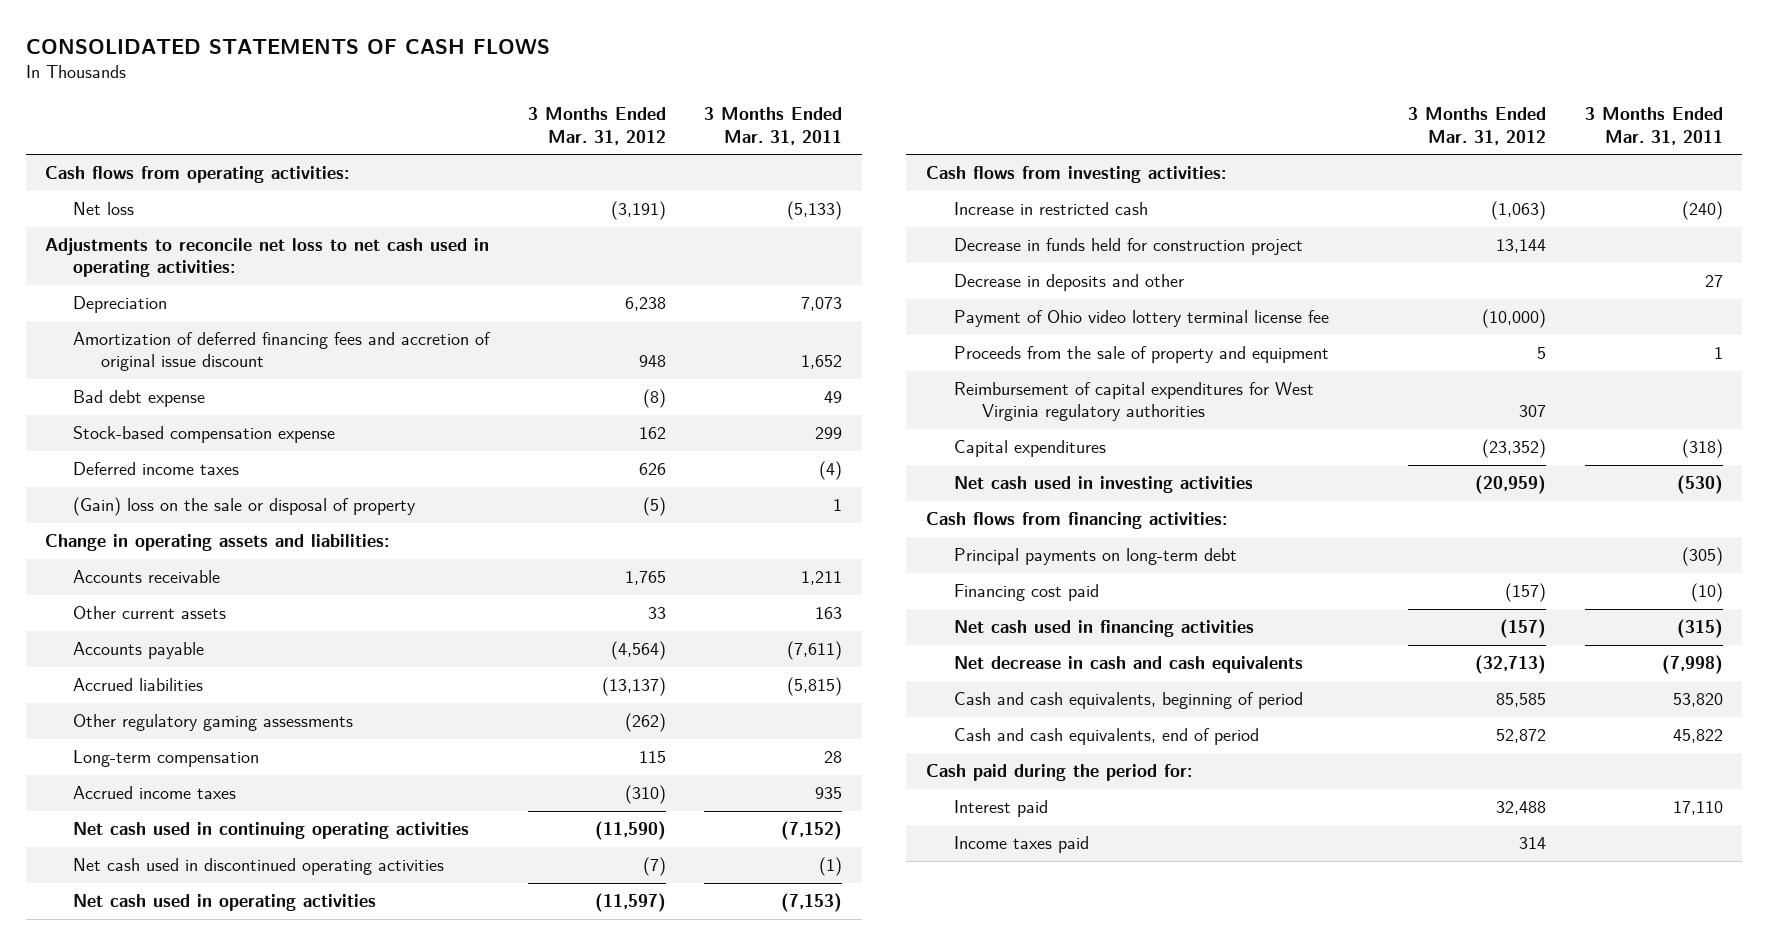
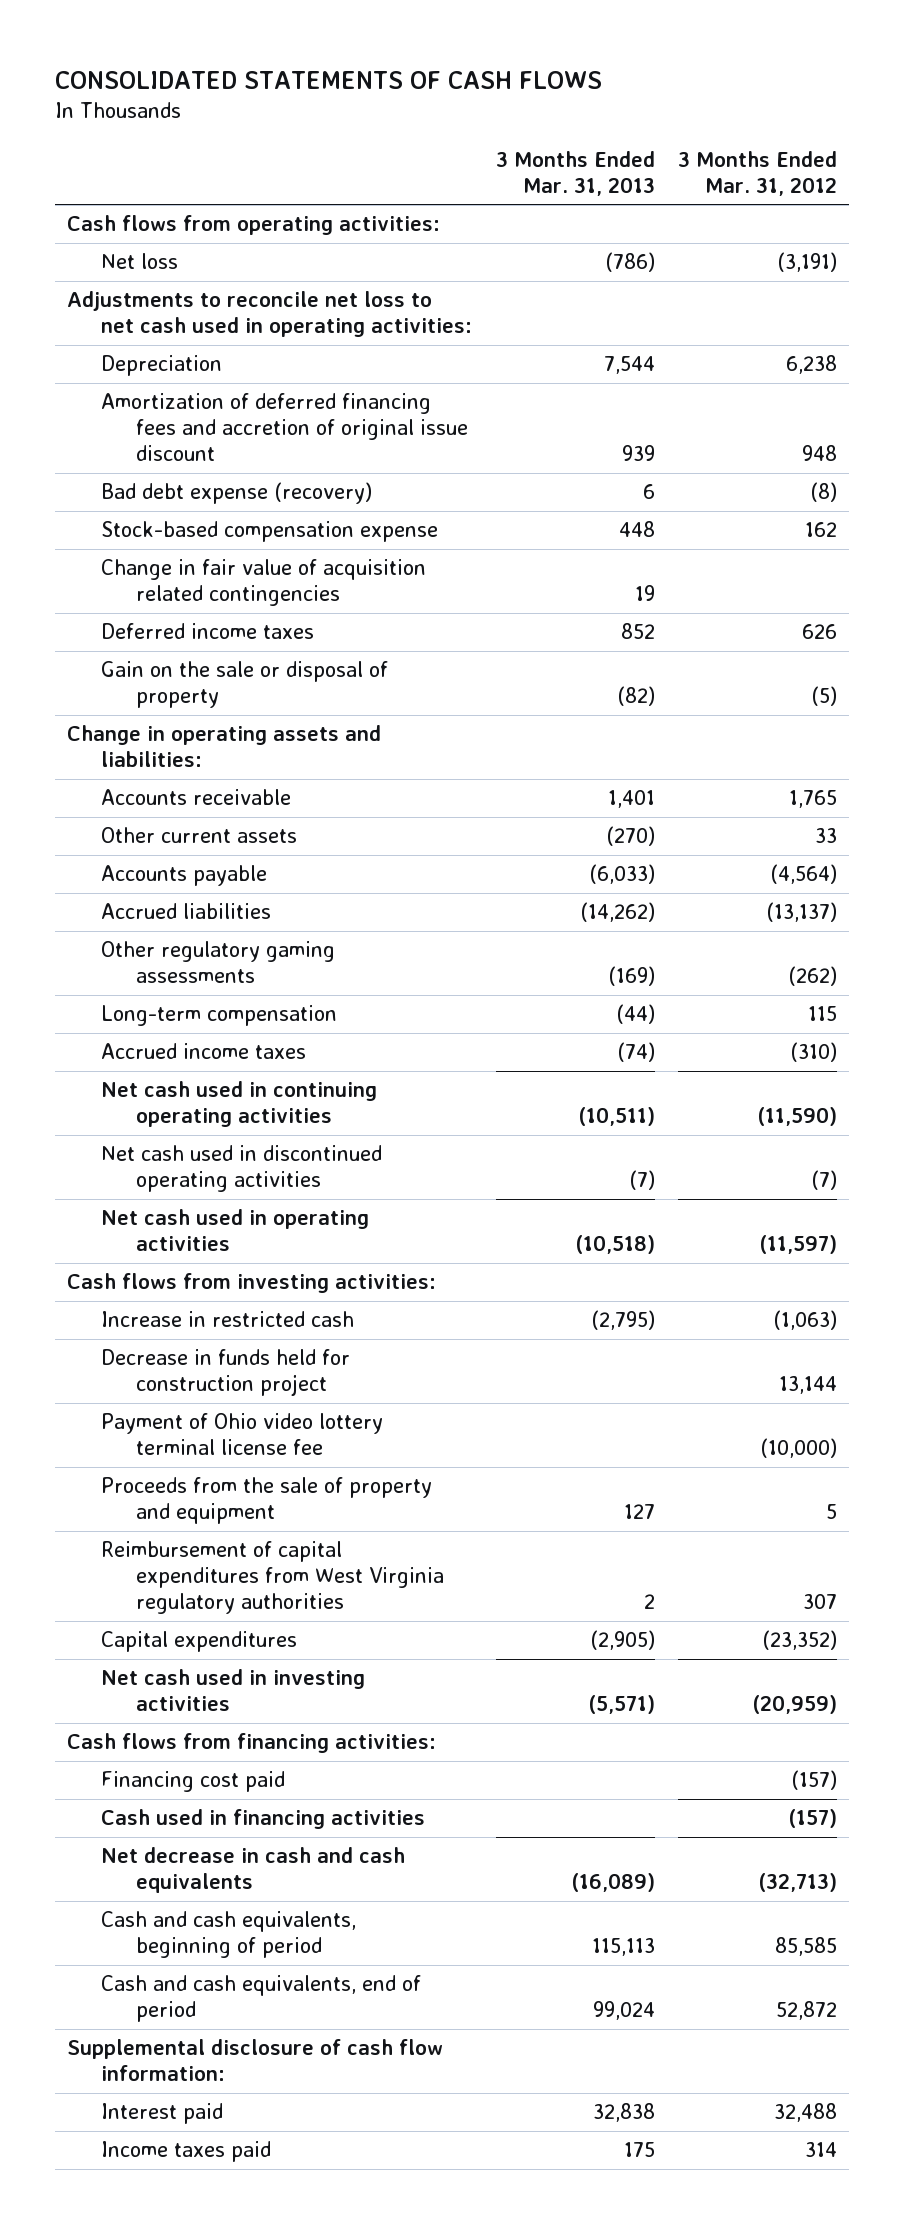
- | 3 Months Ended Mar. 31, 2012 | 3 Months Ended Mar. 31, 2011
+ | 3 Months Ended Mar. 31, 2013 | 3 Months Ended Mar. 31, 2012
- Bad debt expense | (8) | 49
+ Bad debt expense (recovery) | 6 | (8)
+ Change in fair value of acquisition related contingencies | 19 |
- (Gain) loss on the sale or disposal of property | (5) | 1
+ Gain on the sale or disposal of property | (82) | (5)
- Decrease in deposits and other | | 27
- Reimbursement of capital expenditures for West Virginia regulatory authorities | 307 |
+ Reimbursement of capital expenditures from West Virginia regulatory authorities | 2 | 307
- Principal payments on long-term debt | | (305)
- Net cash used in financing activities | (157) | (315)
+ Cash used in financing activities | | (157)
- Cash paid during the period for:
+ Supplemental disclosure of cash flow information:

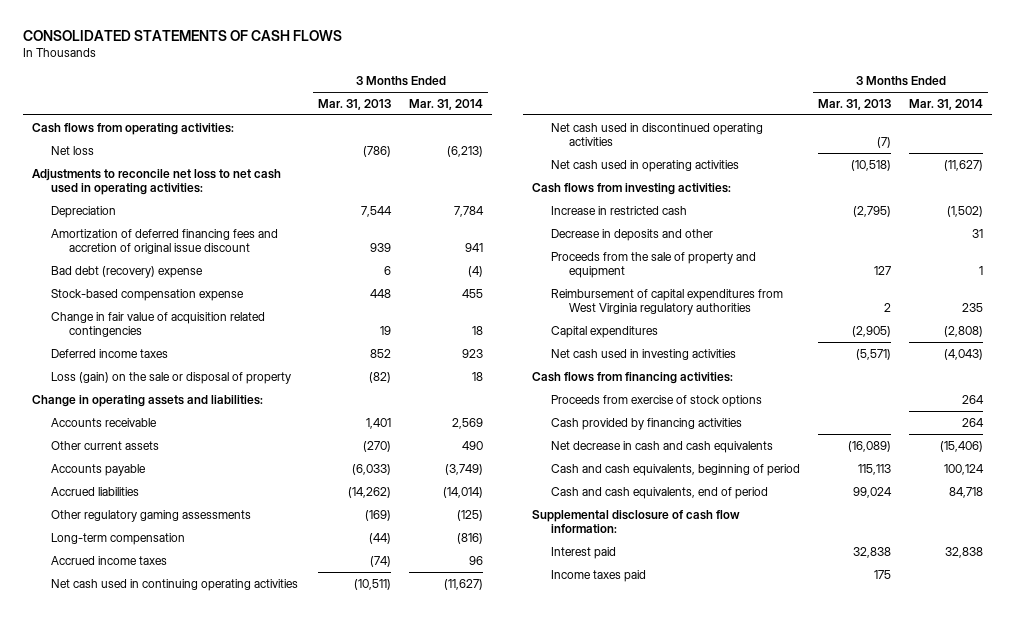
- | 3 Months Ended Mar. 31, 2013 | 3 Months Ended Mar. 31, 2012
+ | 3 Months Ended Mar. 31, 2013 | 3 Months Ended Mar. 31, 2014
- Bad debt expense (recovery) | 6 | (8)
+ Bad debt (recovery) expense | 6 | (4)
- Gain on the sale or disposal of property | (82) | (5)
+ Loss (gain) on the sale or disposal of property | (82) | 18
- Decrease in funds held for construction project | | 13,144
- Payment of Ohio video lottery terminal license fee | | (10,000)
+ Decrease in deposits and other | | 31
- Financing cost paid | | (157)
- Cash used in financing activities | | (157)
+ Proceeds from exercise of stock options | | 264
+ Cash provided by financing activities | | 264

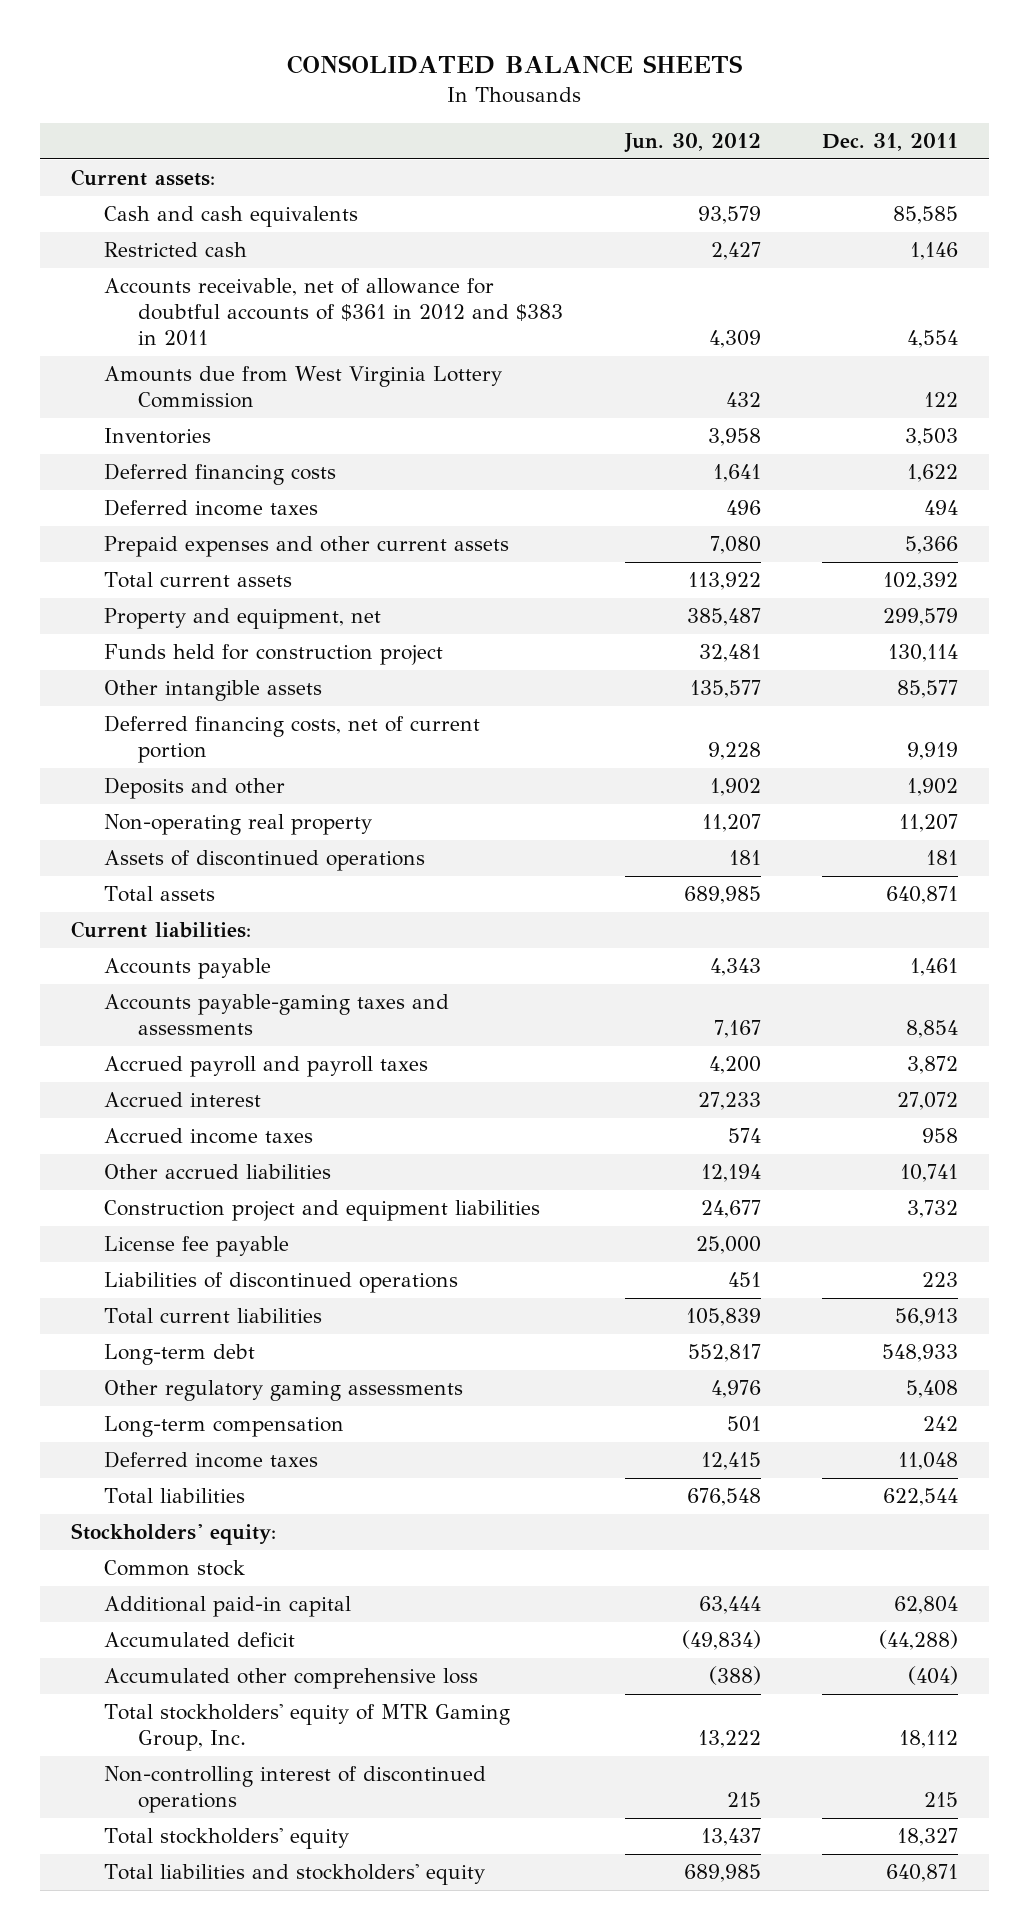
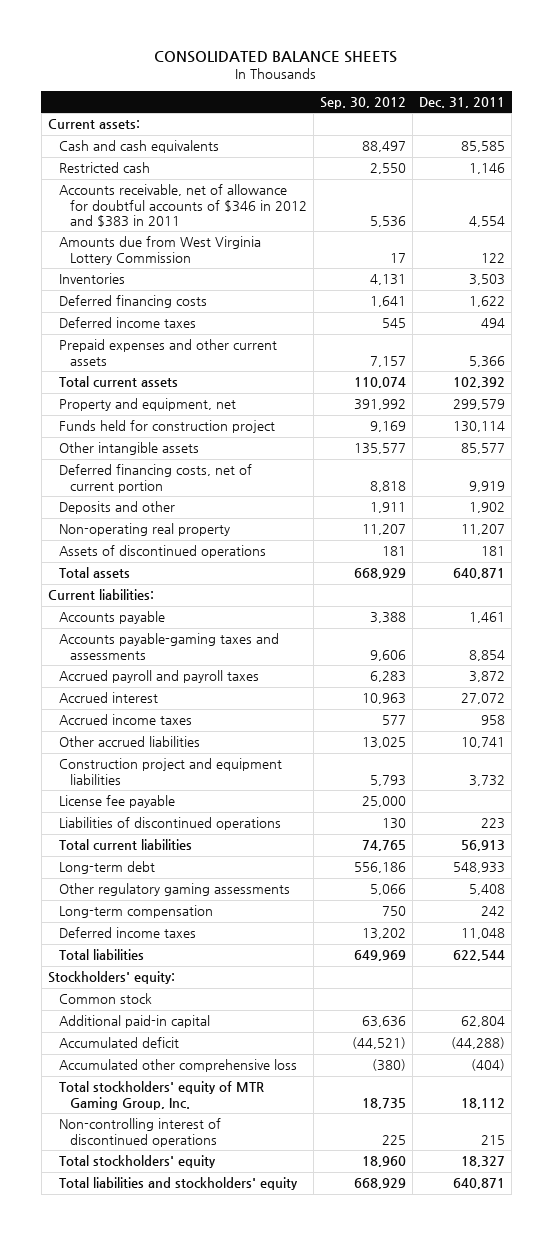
- | Jun. 30, 2012 | Dec. 31, 2011
+ | Sep. 30, 2012 | Dec. 31, 2011
- Accounts receivable, net of allowance for doubtful accounts of $361 in 2012 and $383 in 2011 | 4,309 | 4,554
+ Accounts receivable, net of allowance for doubtful accounts of $346 in 2012 and $383 in 2011 | 5,536 | 4,554

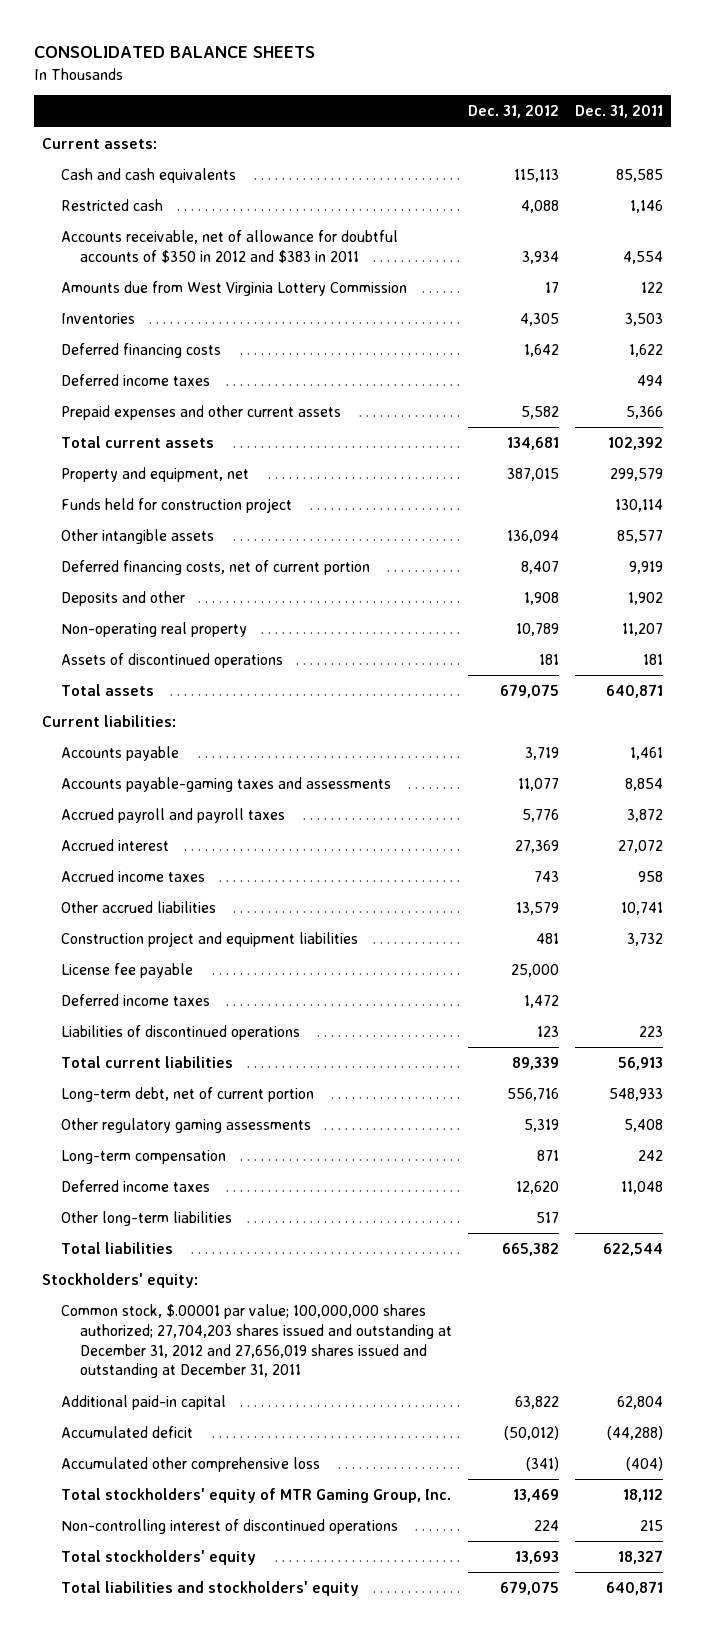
- | Sep. 30, 2012 | Dec. 31, 2011
+ | Dec. 31, 2012 | Dec. 31, 2011
- Accounts receivable, net of allowance for doubtful accounts of $346 in 2012 and $383 in 2011 | 5,536 | 4,554
+ Accounts receivable, net of allowance for doubtful accounts of $350 in 2012 and $383 in 2011 | 3,934 | 4,554
+ Deferred income taxes | 1,472 |
- Long-term debt | 556,186 | 548,933
+ Long-term debt, net of current portion | 556,716 | 548,933
+ Other long-term liabilities | 517 |
- Common stock
+ Common stock, $.00001 par value; 100,000,000 shares authorized; 27,704,203 shares issued and outstanding at December 31, 2012 and 27,656,019 shares issued and outstanding at December 31, 2011

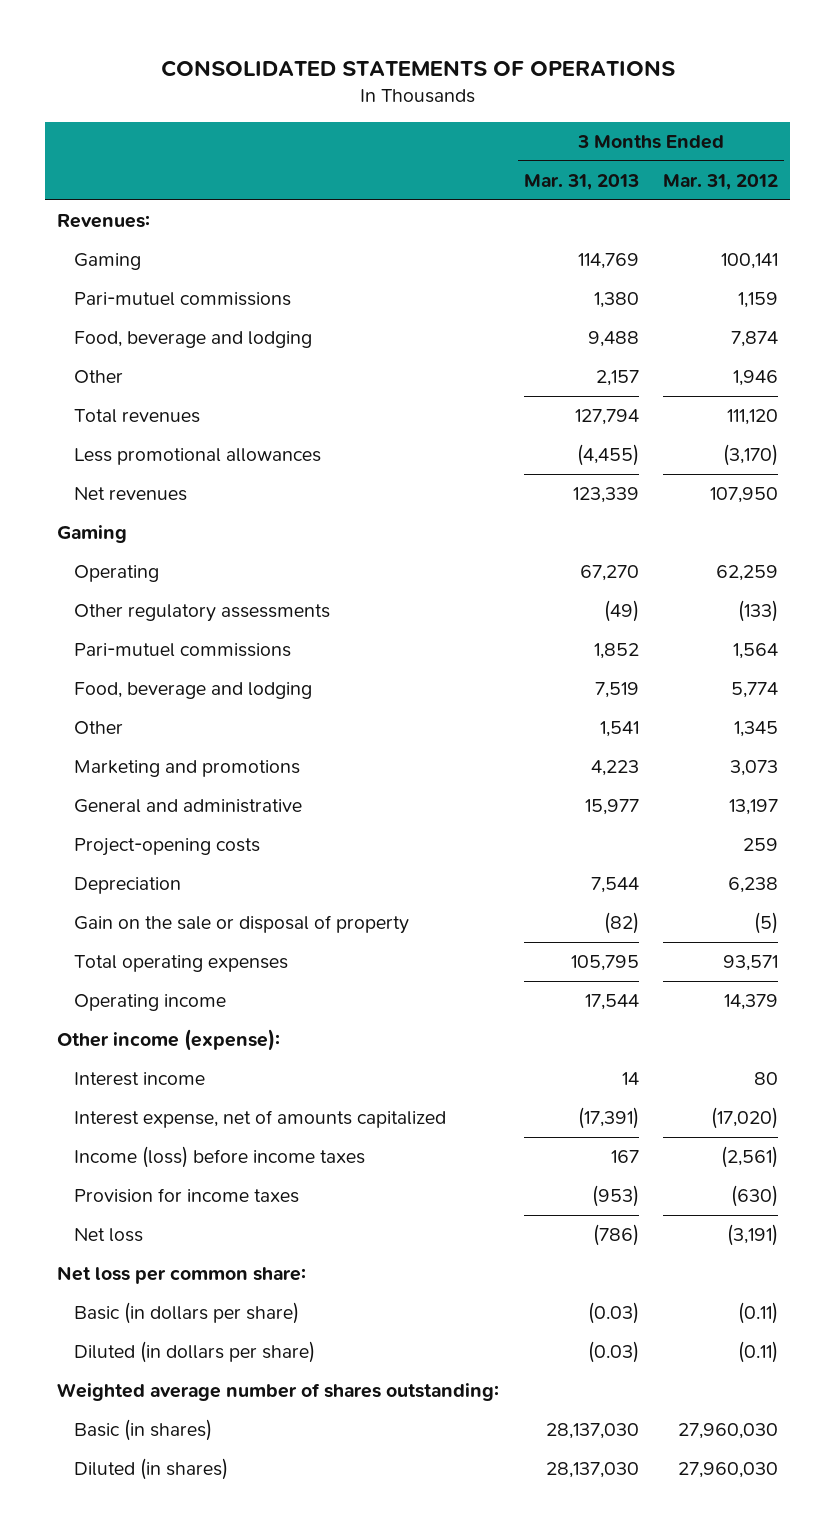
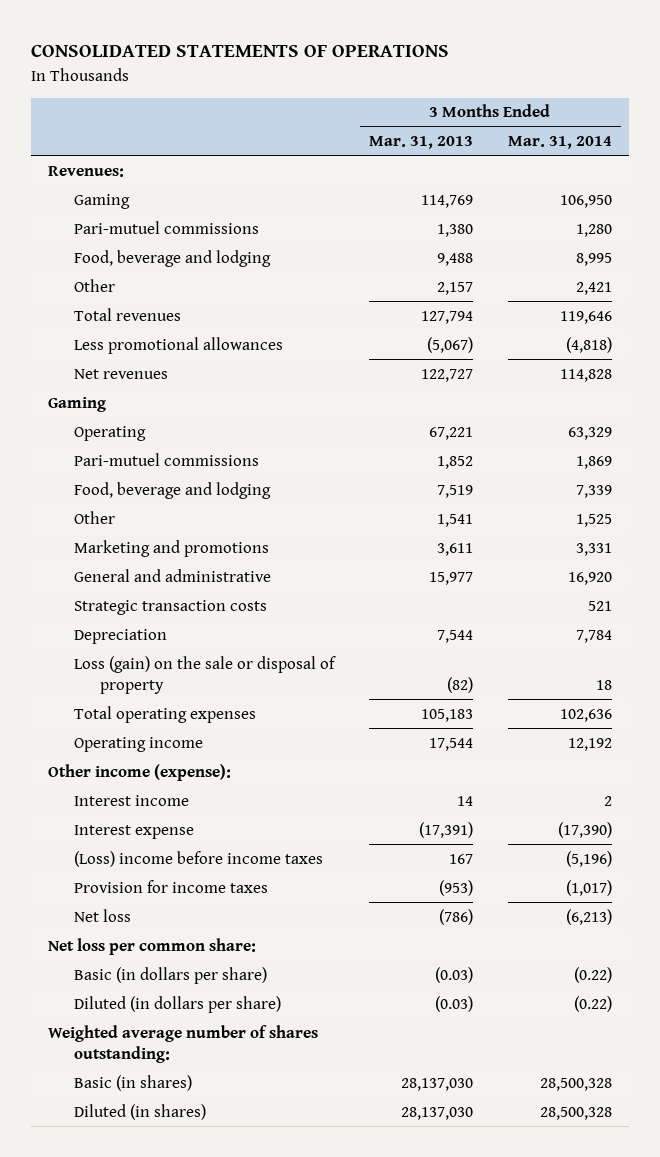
- | 3 Months Ended Mar. 31, 2013 | 3 Months Ended Mar. 31, 2012
+ | 3 Months Ended Mar. 31, 2013 | 3 Months Ended Mar. 31, 2014
- Less promotional allowances | (4,455) | (3,170)
- Net revenues | 123,339 | 107,950
+ Less promotional allowances | (5,067) | (4,818)
+ Net revenues | 122,727 | 114,828
- Operating | 67,270 | 62,259
- Other regulatory assessments | (49) | (133)
+ Operating | 67,221 | 63,329
- Marketing and promotions | 4,223 | 3,073
+ Marketing and promotions | 3,611 | 3,331
- Project-opening costs | | 259
+ Strategic transaction costs | | 521
- Gain on the sale or disposal of property | (82) | (5)
- Total operating expenses | 105,795 | 93,571
+ Loss (gain) on the sale or disposal of property | (82) | 18
+ Total operating expenses | 105,183 | 102,636
- Interest expense, net of amounts capitalized | (17,391) | (17,020)
- Income (loss) before income taxes | 167 | (2,561)
+ Interest expense | (17,391) | (17,390)
+ (Loss) income before income taxes | 167 | (5,196)

